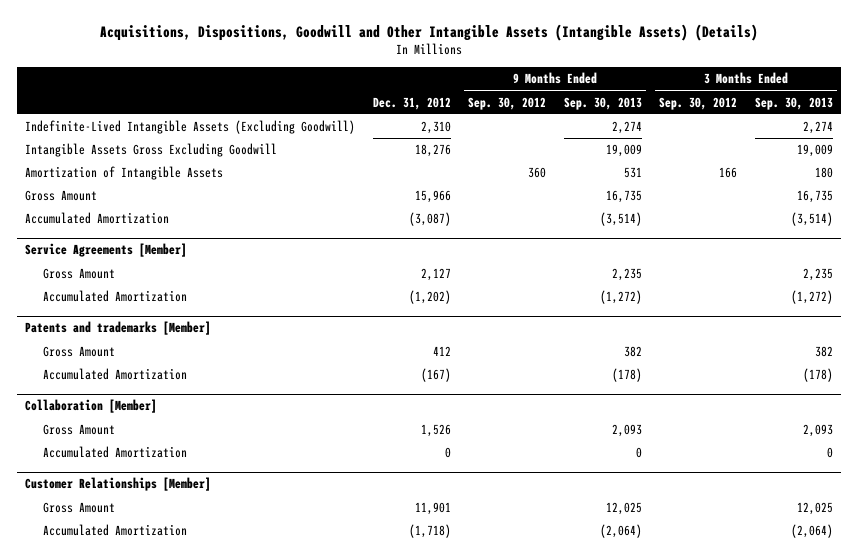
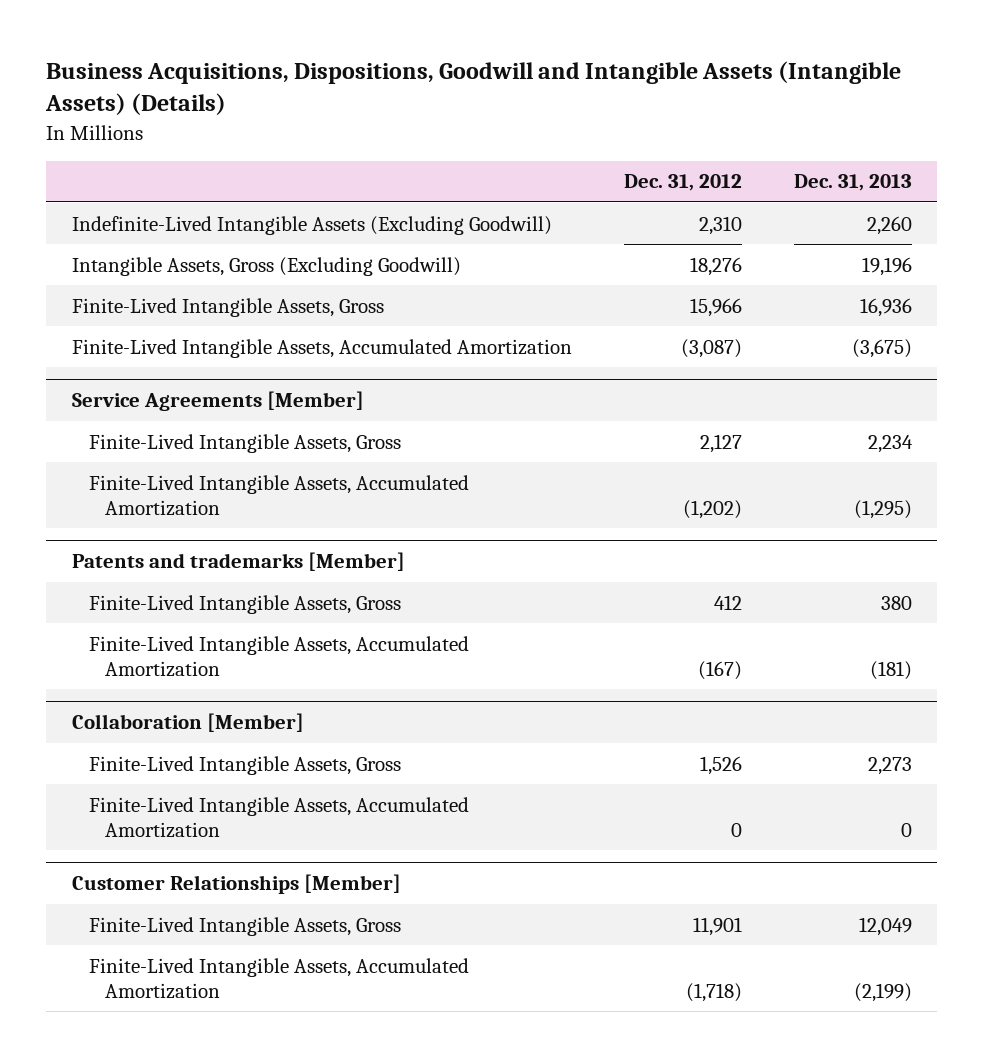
- Acquisitions, Dispositions, Goodwill and Other Intangible Assets (Intangible Assets) (Details)
+ Business Acquisitions, Dispositions, Goodwill and Intangible Assets (Intangible Assets) (Details)
- | Dec. 31, 2012 | 9 Months Ended Sep. 30, 2012 | 9 Months Ended Sep. 30, 2013 | 3 Months Ended Sep. 30, 2012 | 3 Months Ended Sep. 30, 2013
+ | Dec. 31, 2012 | Dec. 31, 2013
- Intangible Assets Gross Excluding Goodwill | 18,276 | | 19,009 | | 19,009
- Amortization of Intangible Assets | | 360 | 531 | 166 | 180
- Gross Amount | 15,966 | | 16,735 | | 16,735
- Accumulated Amortization | (3,087) | | (3,514) | | (3,514)
+ Intangible Assets, Gross (Excluding Goodwill) | 18,276 | 19,196
+ Finite-Lived Intangible Assets, Gross | 15,966 | 16,936
+ Finite-Lived Intangible Assets, Accumulated Amortization | (3,087) | (3,675)
@ Service Agreements [Member]
- Gross Amount | 2,127 | | 2,235 | | 2,235
- Accumulated Amortization | (1,202) | | (1,272) | | (1,272)
+ Finite-Lived Intangible Assets, Gross | 2,127 | 2,234
+ Finite-Lived Intangible Assets, Accumulated Amortization | (1,202) | (1,295)
@ Patents and trademarks [Member]
- Gross Amount | 412 | | 382 | | 382
- Accumulated Amortization | (167) | | (178) | | (178)
+ Finite-Lived Intangible Assets, Gross | 412 | 380
+ Finite-Lived Intangible Assets, Accumulated Amortization | (167) | (181)
@ Collaboration [Member]
- Gross Amount | 1,526 | | 2,093 | | 2,093
- Accumulated Amortization | 0 | | 0 | | 0
+ Finite-Lived Intangible Assets, Gross | 1,526 | 2,273
+ Finite-Lived Intangible Assets, Accumulated Amortization | 0 | 0
@ Customer Relationships [Member]
- Gross Amount | 11,901 | | 12,025 | | 12,025
- Accumulated Amortization | (1,718) | | (2,064) | | (2,064)
+ Finite-Lived Intangible Assets, Gross | 11,901 | 12,049
+ Finite-Lived Intangible Assets, Accumulated Amortization | (1,718) | (2,199)

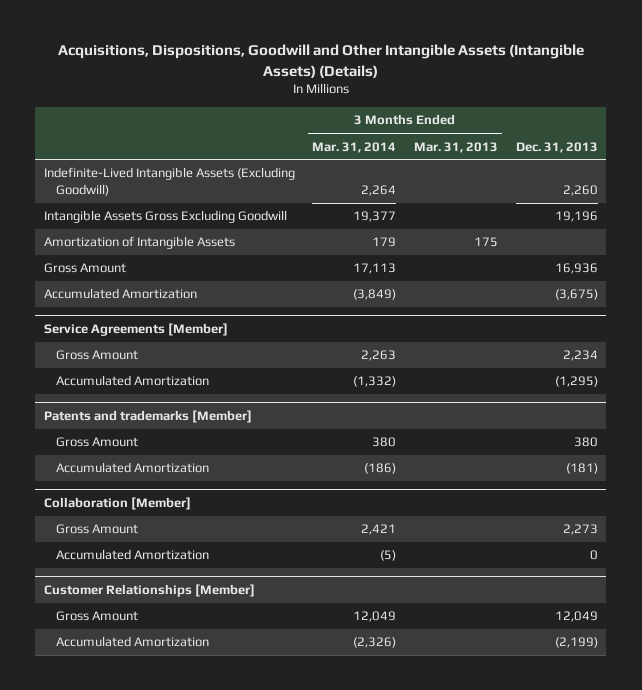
- Business Acquisitions, Dispositions, Goodwill and Intangible Assets (Intangible Assets) (Details)
+ Acquisitions, Dispositions, Goodwill and Other Intangible Assets (Intangible Assets) (Details)
- | Dec. 31, 2012 | Dec. 31, 2013
+ | 3 Months Ended Mar. 31, 2014 | 3 Months Ended Mar. 31, 2013 | Dec. 31, 2013
- Intangible Assets, Gross (Excluding Goodwill) | 18,276 | 19,196
- Finite-Lived Intangible Assets, Gross | 15,966 | 16,936
- Finite-Lived Intangible Assets, Accumulated Amortization | (3,087) | (3,675)
+ Intangible Assets Gross Excluding Goodwill | 19,377 | | 19,196
+ Amortization of Intangible Assets | 179 | 175 |
+ Gross Amount | 17,113 | | 16,936
+ Accumulated Amortization | (3,849) | | (3,675)
@ Service Agreements [Member]
- Finite-Lived Intangible Assets, Gross | 2,127 | 2,234
- Finite-Lived Intangible Assets, Accumulated Amortization | (1,202) | (1,295)
+ Gross Amount | 2,263 | | 2,234
+ Accumulated Amortization | (1,332) | | (1,295)
@ Patents and trademarks [Member]
- Finite-Lived Intangible Assets, Gross | 412 | 380
- Finite-Lived Intangible Assets, Accumulated Amortization | (167) | (181)
+ Gross Amount | 380 | | 380
+ Accumulated Amortization | (186) | | (181)
@ Collaboration [Member]
- Finite-Lived Intangible Assets, Gross | 1,526 | 2,273
- Finite-Lived Intangible Assets, Accumulated Amortization | 0 | 0
+ Gross Amount | 2,421 | | 2,273
+ Accumulated Amortization | (5) | | 0
@ Customer Relationships [Member]
- Finite-Lived Intangible Assets, Gross | 11,901 | 12,049
- Finite-Lived Intangible Assets, Accumulated Amortization | (1,718) | (2,199)
+ Gross Amount | 12,049 | | 12,049
+ Accumulated Amortization | (2,326) | | (2,199)

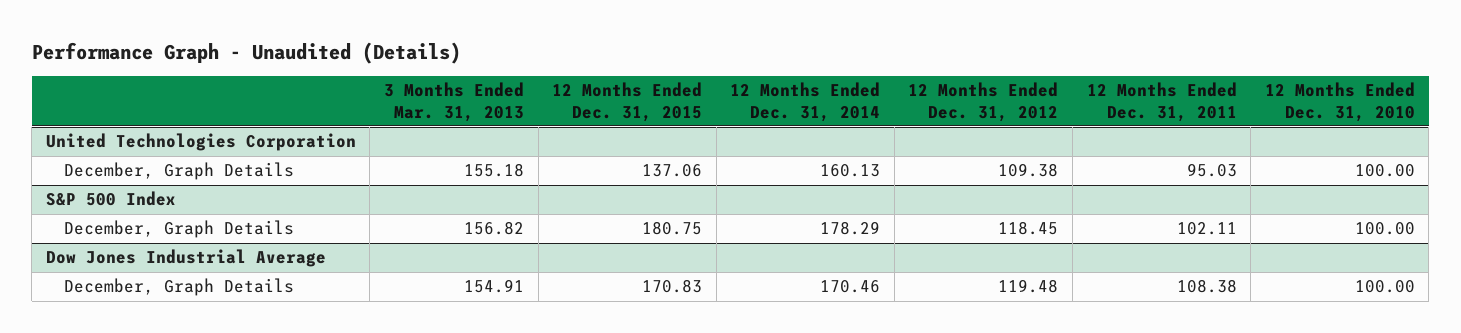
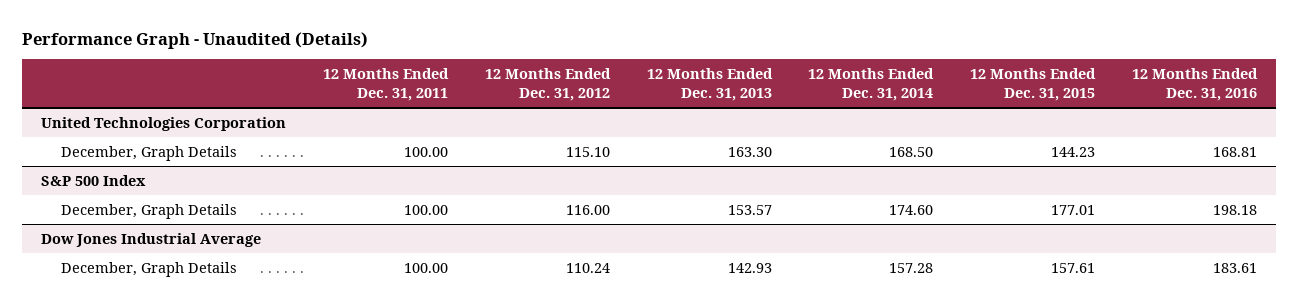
- | 3 Months Ended Mar. 31, 2013 | 12 Months Ended Dec. 31, 2015 | 12 Months Ended Dec. 31, 2014 | 12 Months Ended Dec. 31, 2012 | 12 Months Ended Dec. 31, 2011 | 12 Months Ended Dec. 31, 2010
+ | 12 Months Ended Dec. 31, 2011 | 12 Months Ended Dec. 31, 2012 | 12 Months Ended Dec. 31, 2013 | 12 Months Ended Dec. 31, 2014 | 12 Months Ended Dec. 31, 2015 | 12 Months Ended Dec. 31, 2016
@ United Technologies Corporation
- December, Graph Details | 155.18 | 137.06 | 160.13 | 109.38 | 95.03 | 100.00
+ December, Graph Details | 100.00 | 115.10 | 163.30 | 168.50 | 144.23 | 168.81
@ S&P 500 Index
- December, Graph Details | 156.82 | 180.75 | 178.29 | 118.45 | 102.11 | 100.00
+ December, Graph Details | 100.00 | 116.00 | 153.57 | 174.60 | 177.01 | 198.18
@ Dow Jones Industrial Average
- December, Graph Details | 154.91 | 170.83 | 170.46 | 119.48 | 108.38 | 100.00
+ December, Graph Details | 100.00 | 110.24 | 142.93 | 157.28 | 157.61 | 183.61

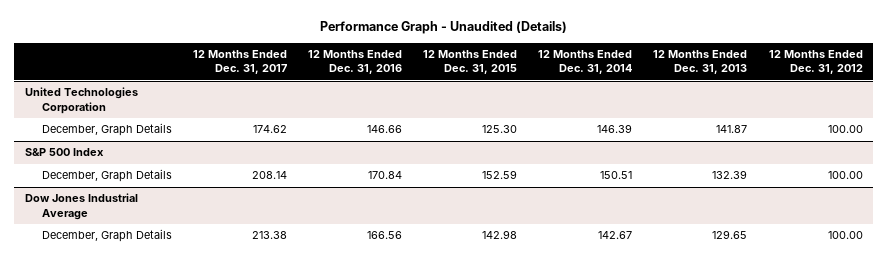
- | 12 Months Ended Dec. 31, 2011 | 12 Months Ended Dec. 31, 2012 | 12 Months Ended Dec. 31, 2013 | 12 Months Ended Dec. 31, 2014 | 12 Months Ended Dec. 31, 2015 | 12 Months Ended Dec. 31, 2016
+ | 12 Months Ended Dec. 31, 2017 | 12 Months Ended Dec. 31, 2016 | 12 Months Ended Dec. 31, 2015 | 12 Months Ended Dec. 31, 2014 | 12 Months Ended Dec. 31, 2013 | 12 Months Ended Dec. 31, 2012
@ United Technologies Corporation
- December, Graph Details | 100.00 | 115.10 | 163.30 | 168.50 | 144.23 | 168.81
+ December, Graph Details | 174.62 | 146.66 | 125.30 | 146.39 | 141.87 | 100.00
@ S&P 500 Index
- December, Graph Details | 100.00 | 116.00 | 153.57 | 174.60 | 177.01 | 198.18
+ December, Graph Details | 208.14 | 170.84 | 152.59 | 150.51 | 132.39 | 100.00
@ Dow Jones Industrial Average
- December, Graph Details | 100.00 | 110.24 | 142.93 | 157.28 | 157.61 | 183.61
+ December, Graph Details | 213.38 | 166.56 | 142.98 | 142.67 | 129.65 | 100.00

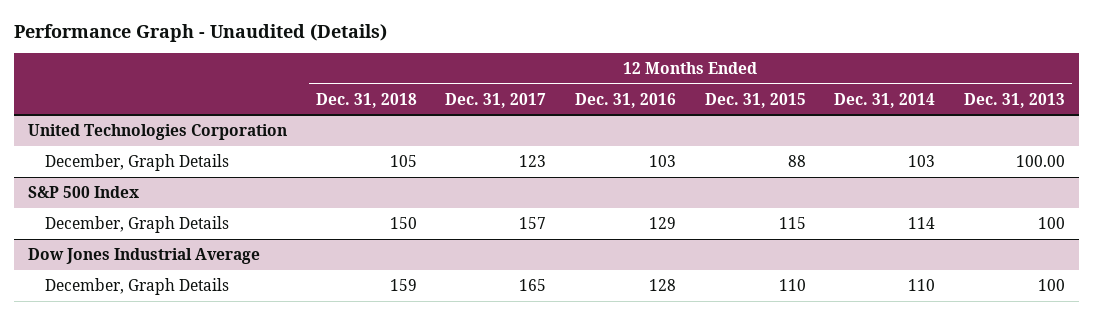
- | 12 Months Ended Dec. 31, 2017 | 12 Months Ended Dec. 31, 2016 | 12 Months Ended Dec. 31, 2015 | 12 Months Ended Dec. 31, 2014 | 12 Months Ended Dec. 31, 2013 | 12 Months Ended Dec. 31, 2012
+ | 12 Months Ended Dec. 31, 2018 | 12 Months Ended Dec. 31, 2017 | 12 Months Ended Dec. 31, 2016 | 12 Months Ended Dec. 31, 2015 | 12 Months Ended Dec. 31, 2014 | 12 Months Ended Dec. 31, 2013
@ United Technologies Corporation
- December, Graph Details | 174.62 | 146.66 | 125.30 | 146.39 | 141.87 | 100.00
+ December, Graph Details | 105 | 123 | 103 | 88 | 103 | 100.00
@ S&P 500 Index
- December, Graph Details | 208.14 | 170.84 | 152.59 | 150.51 | 132.39 | 100.00
+ December, Graph Details | 150 | 157 | 129 | 115 | 114 | 100
@ Dow Jones Industrial Average
- December, Graph Details | 213.38 | 166.56 | 142.98 | 142.67 | 129.65 | 100.00
+ December, Graph Details | 159 | 165 | 128 | 110 | 110 | 100

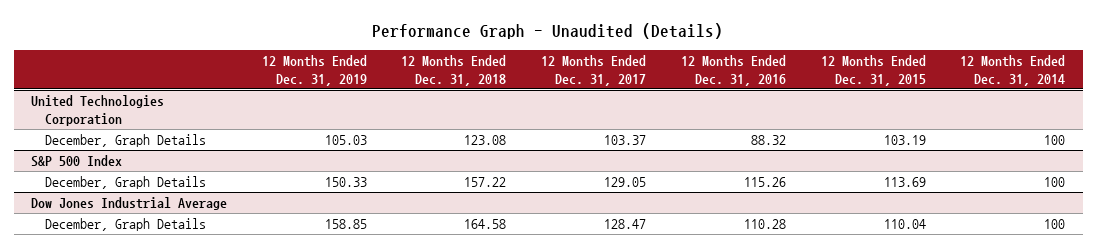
- | 12 Months Ended Dec. 31, 2018 | 12 Months Ended Dec. 31, 2017 | 12 Months Ended Dec. 31, 2016 | 12 Months Ended Dec. 31, 2015 | 12 Months Ended Dec. 31, 2014 | 12 Months Ended Dec. 31, 2013
+ | 12 Months Ended Dec. 31, 2019 | 12 Months Ended Dec. 31, 2018 | 12 Months Ended Dec. 31, 2017 | 12 Months Ended Dec. 31, 2016 | 12 Months Ended Dec. 31, 2015 | 12 Months Ended Dec. 31, 2014
@ United Technologies Corporation
- December, Graph Details | 105 | 123 | 103 | 88 | 103 | 100.00
+ December, Graph Details | 105.03 | 123.08 | 103.37 | 88.32 | 103.19 | 100
@ S&P 500 Index
- December, Graph Details | 150 | 157 | 129 | 115 | 114 | 100
+ December, Graph Details | 150.33 | 157.22 | 129.05 | 115.26 | 113.69 | 100
@ Dow Jones Industrial Average
- December, Graph Details | 159 | 165 | 128 | 110 | 110 | 100
+ December, Graph Details | 158.85 | 164.58 | 128.47 | 110.28 | 110.04 | 100

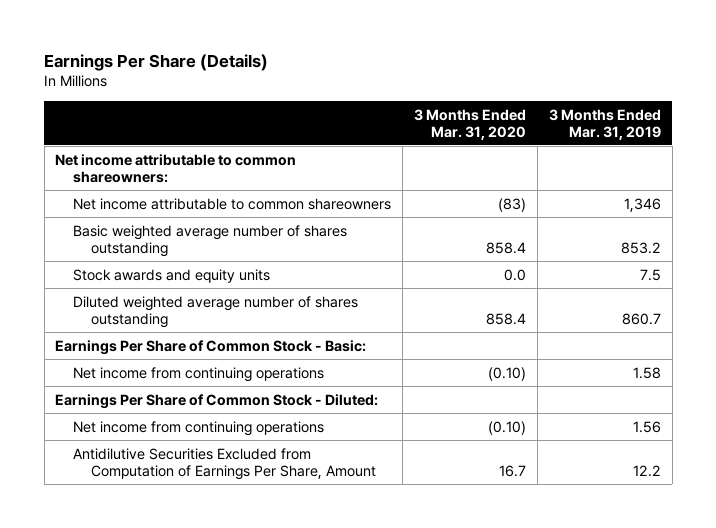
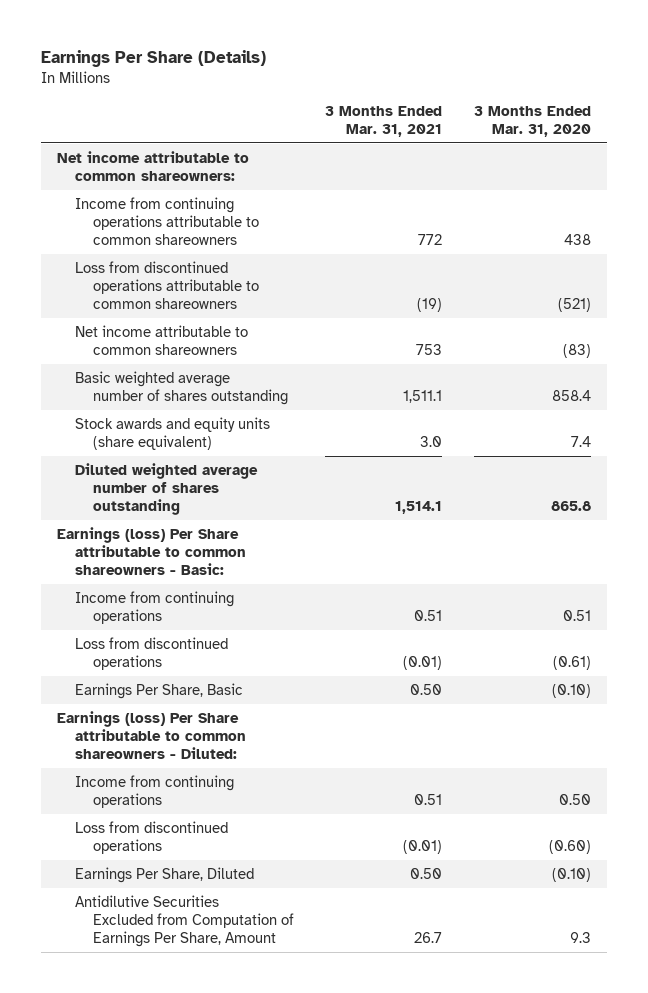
- | 3 Months Ended Mar. 31, 2020 | 3 Months Ended Mar. 31, 2019
+ | 3 Months Ended Mar. 31, 2021 | 3 Months Ended Mar. 31, 2020
+ Income from continuing operations attributable to common shareowners | 772 | 438
+ Loss from discontinued operations attributable to common shareowners | (19) | (521)
- Stock awards and equity units | 0.0 | 7.5
- Diluted weighted average number of shares outstanding | 858.4 | 860.7
- Earnings Per Share of Common Stock - Basic:
- Net income from continuing operations | (0.10) | 1.58
- Earnings Per Share of Common Stock - Diluted:
- Net income from continuing operations | (0.10) | 1.56
- Antidilutive Securities Excluded from Computation of Earnings Per Share, Amount | 16.7 | 12.2
+ Stock awards and equity units (share equivalent) | 3.0 | 7.4
+ Diluted weighted average number of shares outstanding | 1,514.1 | 865.8
+ Earnings (loss) Per Share attributable to common shareowners - Basic:
+ Income from continuing operations | 0.51 | 0.51
+ Loss from discontinued operations | (0.01) | (0.61)
+ Earnings Per Share, Basic | 0.50 | (0.10)
+ Earnings (loss) Per Share attributable to common shareowners - Diluted:
+ Income from continuing operations | 0.51 | 0.50
+ Loss from discontinued operations | (0.01) | (0.60)
+ Earnings Per Share, Diluted | 0.50 | (0.10)
+ Antidilutive Securities Excluded from Computation of Earnings Per Share, Amount | 26.7 | 9.3

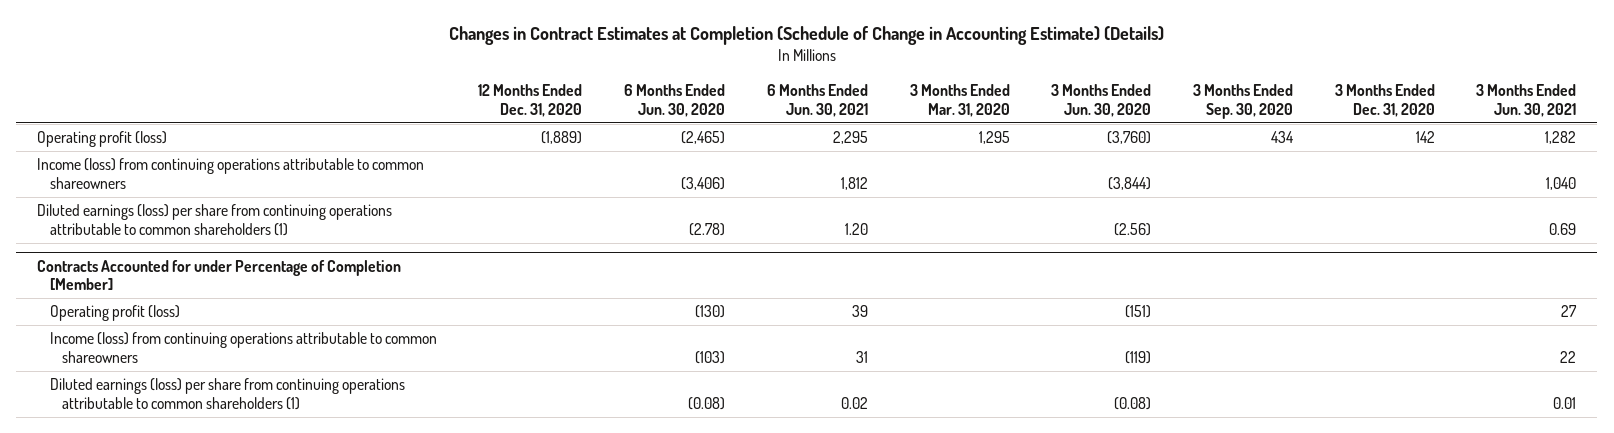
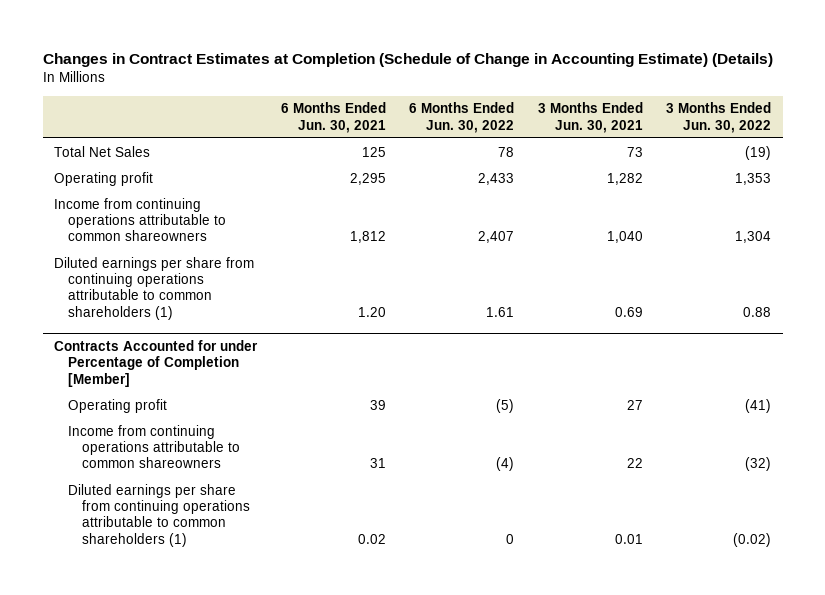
- | 12 Months Ended Dec. 31, 2020 | 6 Months Ended Jun. 30, 2020 | 6 Months Ended Jun. 30, 2021 | 3 Months Ended Mar. 31, 2020 | 3 Months Ended Jun. 30, 2020 | 3 Months Ended Sep. 30, 2020 | 3 Months Ended Dec. 31, 2020 | 3 Months Ended Jun. 30, 2021
+ | 6 Months Ended Jun. 30, 2021 | 6 Months Ended Jun. 30, 2022 | 3 Months Ended Jun. 30, 2021 | 3 Months Ended Jun. 30, 2022
- Operating profit (loss) | (1,889) | (2,465) | 2,295 | 1,295 | (3,760) | 434 | 142 | 1,282
- Income (loss) from continuing operations attributable to common shareowners | | (3,406) | 1,812 | | (3,844) | | | 1,040
- Diluted earnings (loss) per share from continuing operations attributable to common shareholders (1) | | (2.78) | 1.20 | | (2.56) | | | 0.69
+ Total Net Sales | 125 | 78 | 73 | (19)
+ Operating profit | 2,295 | 2,433 | 1,282 | 1,353
+ Income from continuing operations attributable to common shareowners | 1,812 | 2,407 | 1,040 | 1,304
+ Diluted earnings per share from continuing operations attributable to common shareholders (1) | 1.20 | 1.61 | 0.69 | 0.88
@ Contracts Accounted for under Percentage of Completion [Member]
- Operating profit (loss) | | (130) | 39 | | (151) | | | 27
- Income (loss) from continuing operations attributable to common shareowners | | (103) | 31 | | (119) | | | 22
- Diluted earnings (loss) per share from continuing operations attributable to common shareholders (1) | | (0.08) | 0.02 | | (0.08) | | | 0.01
+ Operating profit | 39 | (5) | 27 | (41)
+ Income from continuing operations attributable to common shareowners | 31 | (4) | 22 | (32)
+ Diluted earnings per share from continuing operations attributable to common shareholders (1) | 0.02 | 0 | 0.01 | (0.02)

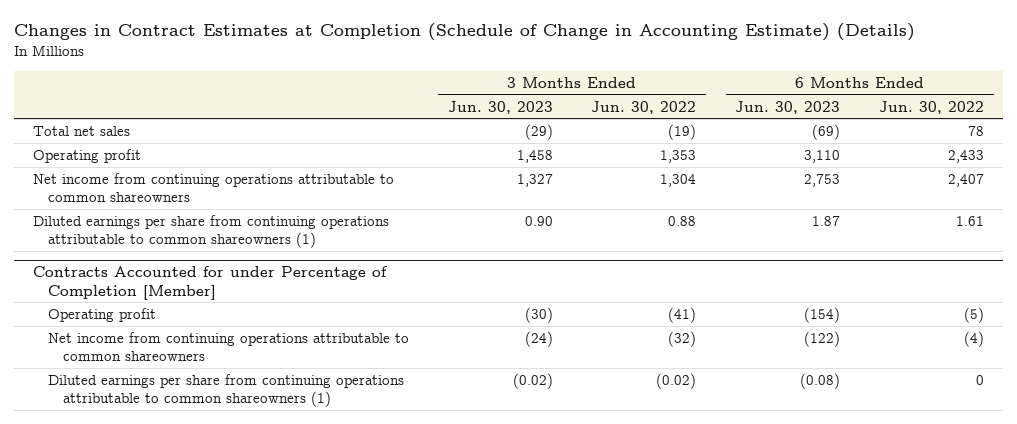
- | 6 Months Ended Jun. 30, 2021 | 6 Months Ended Jun. 30, 2022 | 3 Months Ended Jun. 30, 2021 | 3 Months Ended Jun. 30, 2022
+ | 3 Months Ended Jun. 30, 2023 | 3 Months Ended Jun. 30, 2022 | 6 Months Ended Jun. 30, 2023 | 6 Months Ended Jun. 30, 2022
- Total Net Sales | 125 | 78 | 73 | (19)
+ Total net sales | (29) | (19) | (69) | 78
- Income from continuing operations attributable to common shareowners | 1,812 | 2,407 | 1,040 | 1,304
- Diluted earnings per share from continuing operations attributable to common shareholders (1) | 1.20 | 1.61 | 0.69 | 0.88
+ Net income from continuing operations attributable to common shareowners | 1,327 | 1,304 | 2,753 | 2,407
+ Diluted earnings per share from continuing operations attributable to common shareowners (1) | 0.90 | 0.88 | 1.87 | 1.61
@ Contracts Accounted for under Percentage of Completion [Member]
- Income from continuing operations attributable to common shareowners | 31 | (4) | 22 | (32)
- Diluted earnings per share from continuing operations attributable to common shareholders (1) | 0.02 | 0 | 0.01 | (0.02)
+ Net income from continuing operations attributable to common shareowners | (24) | (32) | (122) | (4)
+ Diluted earnings per share from continuing operations attributable to common shareowners (1) | (0.02) | (0.02) | (0.08) | 0

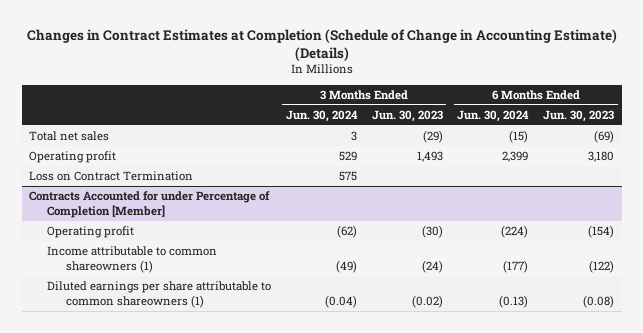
- | 3 Months Ended Jun. 30, 2023 | 3 Months Ended Jun. 30, 2022 | 6 Months Ended Jun. 30, 2023 | 6 Months Ended Jun. 30, 2022
+ | 3 Months Ended Jun. 30, 2024 | 3 Months Ended Jun. 30, 2023 | 6 Months Ended Jun. 30, 2024 | 6 Months Ended Jun. 30, 2023
- Operating profit | 1,458 | 1,353 | 3,110 | 2,433
- Net income from continuing operations attributable to common shareowners | 1,327 | 1,304 | 2,753 | 2,407
- Diluted earnings per share from continuing operations attributable to common shareowners (1) | 0.90 | 0.88 | 1.87 | 1.61
+ Operating profit | 529 | 1,493 | 2,399 | 3,180
+ Loss on Contract Termination | 575 | | |
@ Contracts Accounted for under Percentage of Completion [Member]
- Net income from continuing operations attributable to common shareowners | (24) | (32) | (122) | (4)
- Diluted earnings per share from continuing operations attributable to common shareowners (1) | (0.02) | (0.02) | (0.08) | 0
+ Income attributable to common shareowners (1) | (49) | (24) | (177) | (122)
+ Diluted earnings per share attributable to common shareowners (1) | (0.04) | (0.02) | (0.13) | (0.08)

